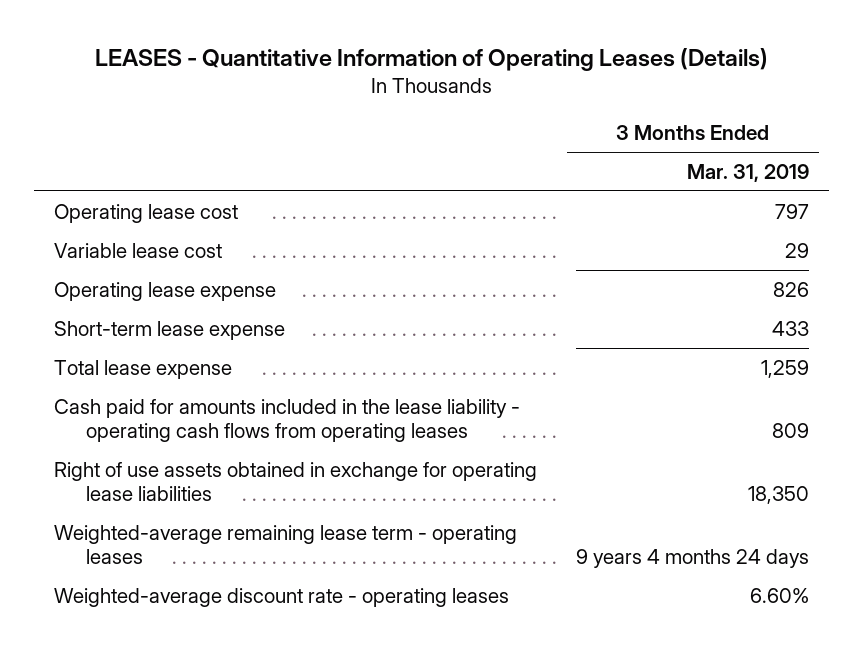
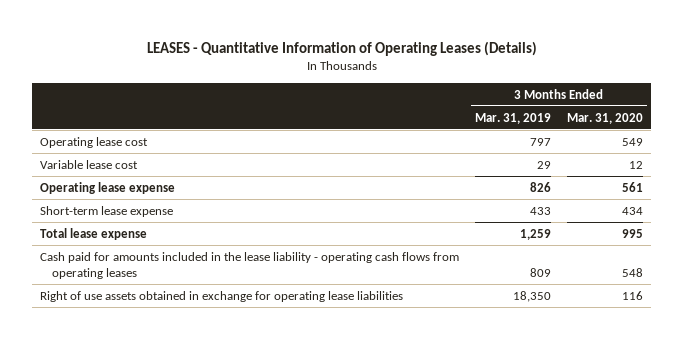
- | 3 Months Ended Mar. 31, 2019
+ | 3 Months Ended Mar. 31, 2019 | 3 Months Ended Mar. 31, 2020
- Weighted-average remaining lease term - operating leases | 9 years 4 months 24 days
- Weighted-average discount rate - operating leases | 6.60%

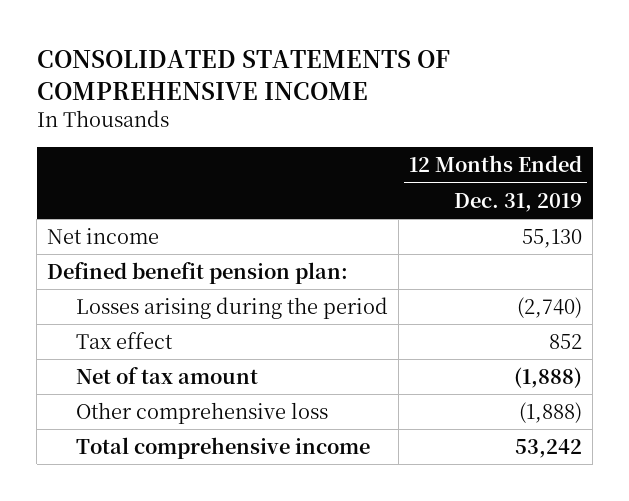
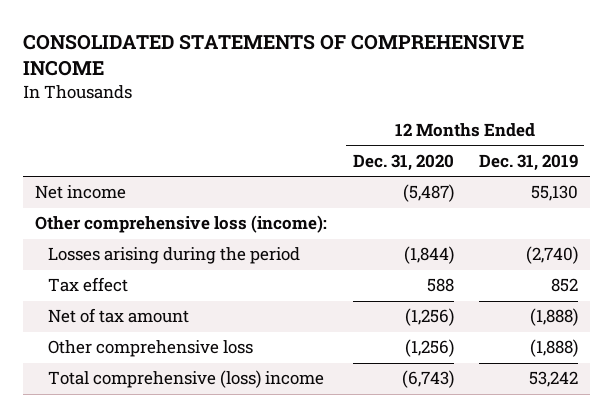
- | 12 Months Ended Dec. 31, 2019
+ | 12 Months Ended Dec. 31, 2020 | 12 Months Ended Dec. 31, 2019
- Defined benefit pension plan:
+ Other comprehensive loss (income):
- Total comprehensive income | 53,242
+ Total comprehensive (loss) income | (6,743) | 53,242

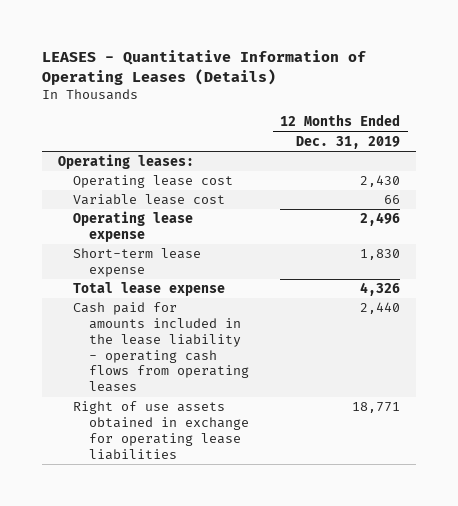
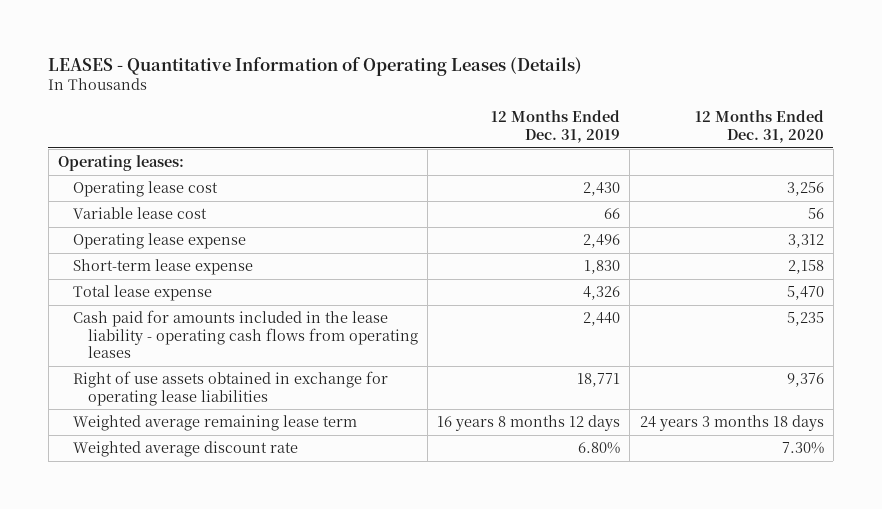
- | 12 Months Ended Dec. 31, 2019
+ | 12 Months Ended Dec. 31, 2019 | 12 Months Ended Dec. 31, 2020
+ Weighted average remaining lease term | 16 years 8 months 12 days | 24 years 3 months 18 days
+ Weighted average discount rate | 6.80% | 7.30%

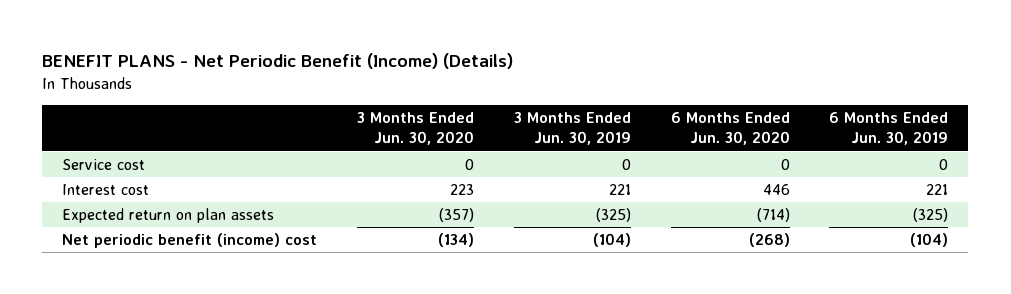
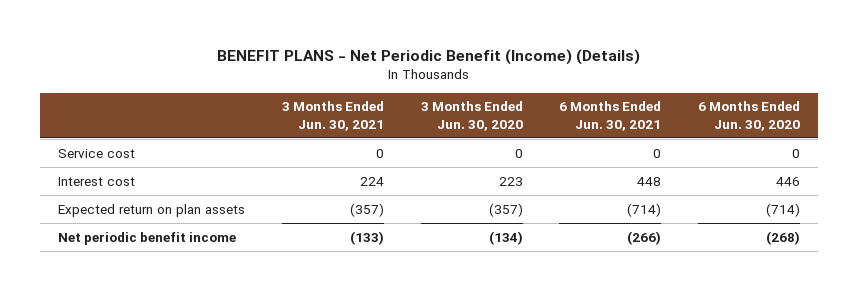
- | 3 Months Ended Jun. 30, 2020 | 3 Months Ended Jun. 30, 2019 | 6 Months Ended Jun. 30, 2020 | 6 Months Ended Jun. 30, 2019
+ | 3 Months Ended Jun. 30, 2021 | 3 Months Ended Jun. 30, 2020 | 6 Months Ended Jun. 30, 2021 | 6 Months Ended Jun. 30, 2020
- Net periodic benefit (income) cost | (134) | (104) | (268) | (104)
+ Net periodic benefit income | (133) | (134) | (266) | (268)

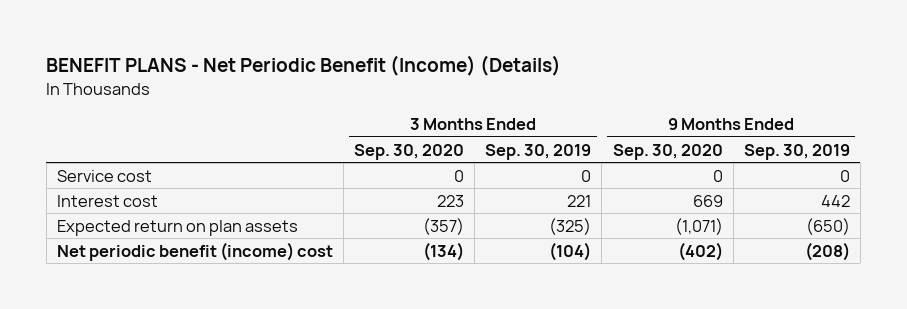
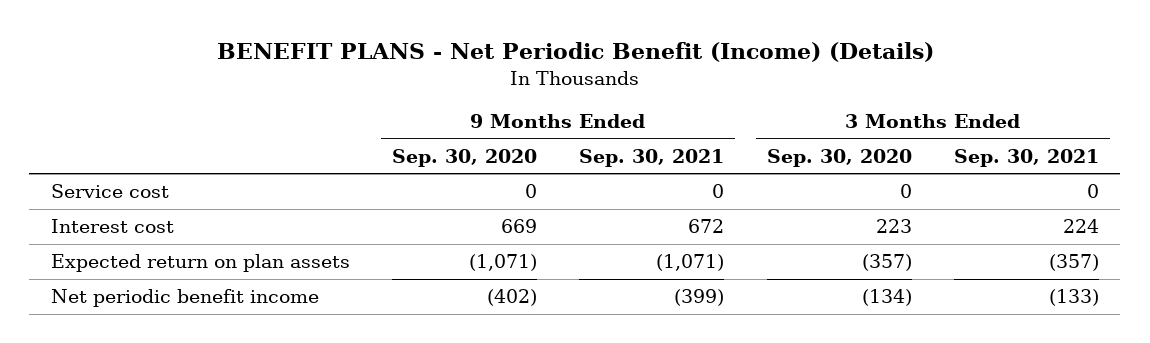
- | 3 Months Ended Sep. 30, 2020 | 3 Months Ended Sep. 30, 2019 | 9 Months Ended Sep. 30, 2020 | 9 Months Ended Sep. 30, 2019
+ | 9 Months Ended Sep. 30, 2020 | 9 Months Ended Sep. 30, 2021 | 3 Months Ended Sep. 30, 2020 | 3 Months Ended Sep. 30, 2021
- Net periodic benefit (income) cost | (134) | (104) | (402) | (208)
+ Net periodic benefit income | (402) | (399) | (134) | (133)

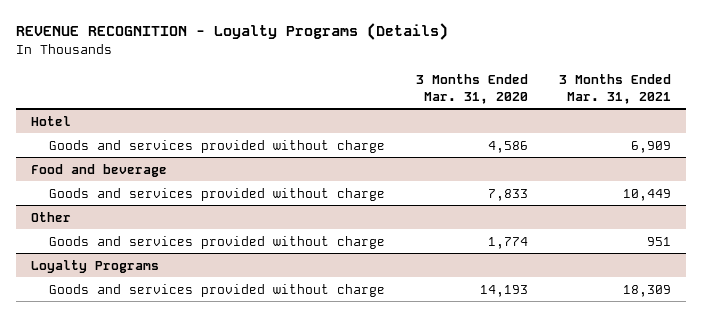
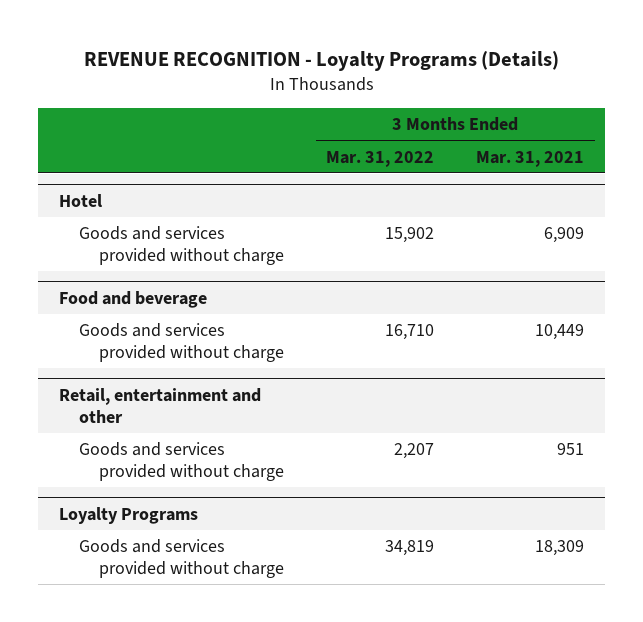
- | 3 Months Ended Mar. 31, 2020 | 3 Months Ended Mar. 31, 2021
+ | 3 Months Ended Mar. 31, 2022 | 3 Months Ended Mar. 31, 2021
- Other
+ Retail, entertainment and other

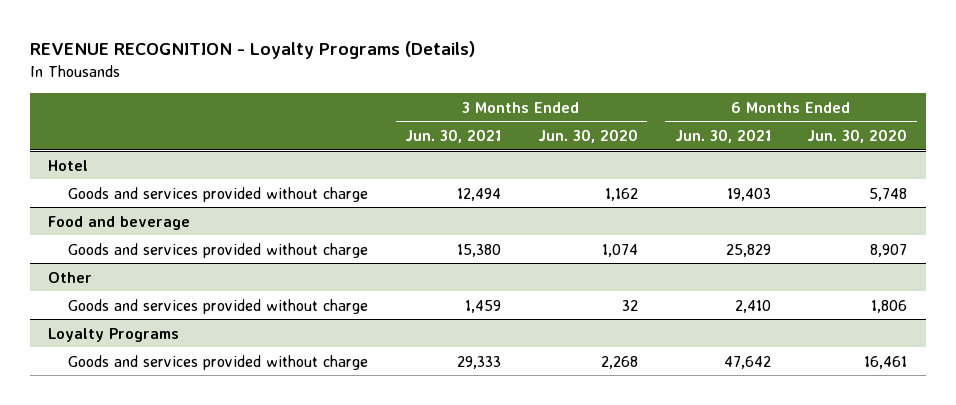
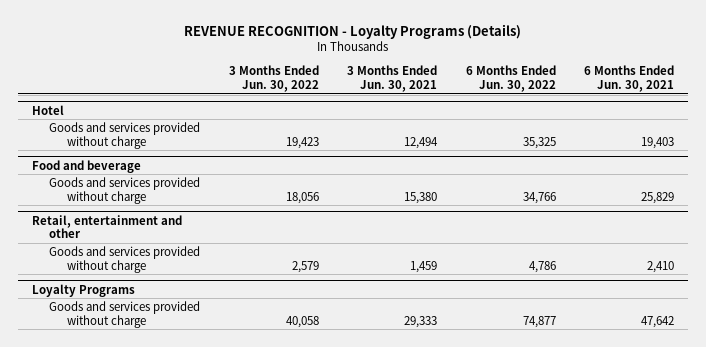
- | 3 Months Ended Jun. 30, 2021 | 3 Months Ended Jun. 30, 2020 | 6 Months Ended Jun. 30, 2021 | 6 Months Ended Jun. 30, 2020
+ | 3 Months Ended Jun. 30, 2022 | 3 Months Ended Jun. 30, 2021 | 6 Months Ended Jun. 30, 2022 | 6 Months Ended Jun. 30, 2021
- Other
+ Retail, entertainment and other

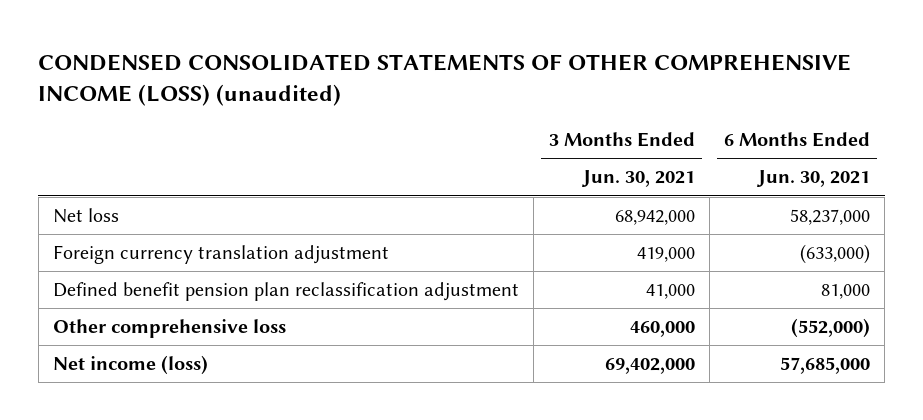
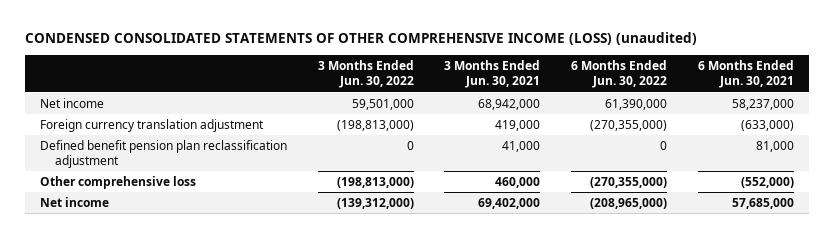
- | 3 Months Ended Jun. 30, 2021 | 6 Months Ended Jun. 30, 2021
+ | 3 Months Ended Jun. 30, 2022 | 3 Months Ended Jun. 30, 2021 | 6 Months Ended Jun. 30, 2022 | 6 Months Ended Jun. 30, 2021
- Net loss | 68,942,000 | 58,237,000
+ Net income | 59,501,000 | 68,942,000 | 61,390,000 | 58,237,000
- Net income (loss) | 69,402,000 | 57,685,000
+ Net income | (139,312,000) | 69,402,000 | (208,965,000) | 57,685,000

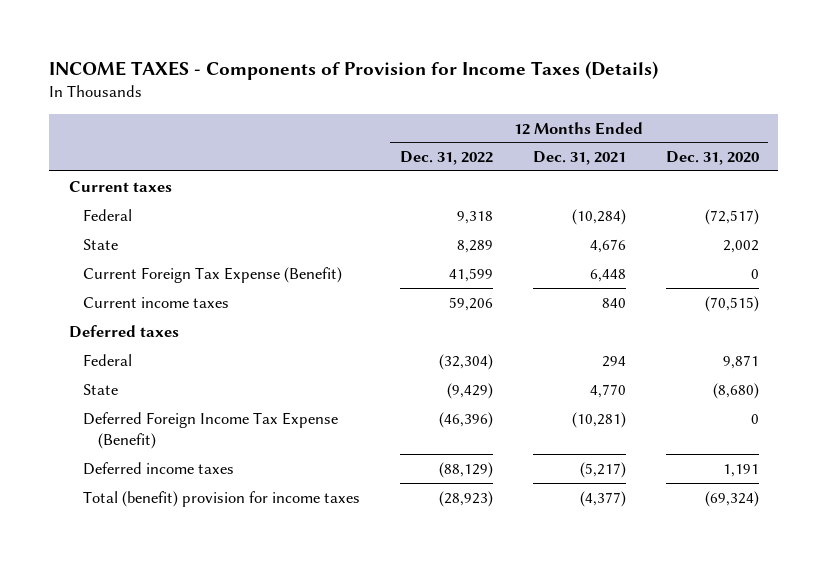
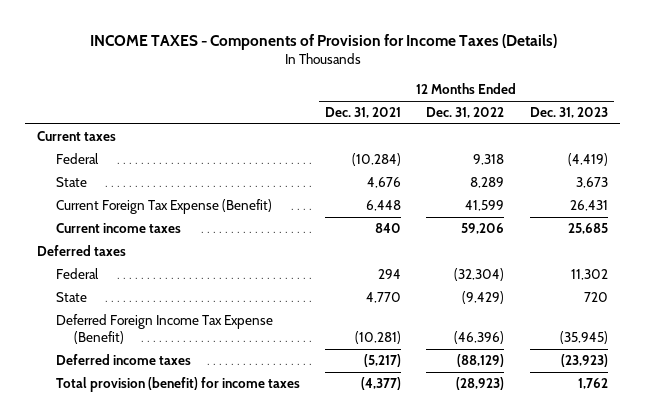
- | 12 Months Ended Dec. 31, 2022 | 12 Months Ended Dec. 31, 2021 | 12 Months Ended Dec. 31, 2020
+ | 12 Months Ended Dec. 31, 2021 | 12 Months Ended Dec. 31, 2022 | 12 Months Ended Dec. 31, 2023
- Total (benefit) provision for income taxes | (28,923) | (4,377) | (69,324)
+ Total provision (benefit) for income taxes | (4,377) | (28,923) | 1,762

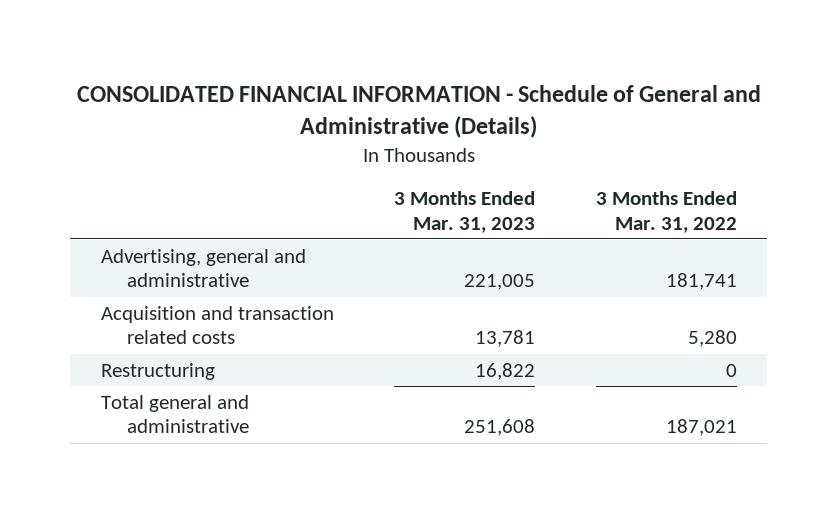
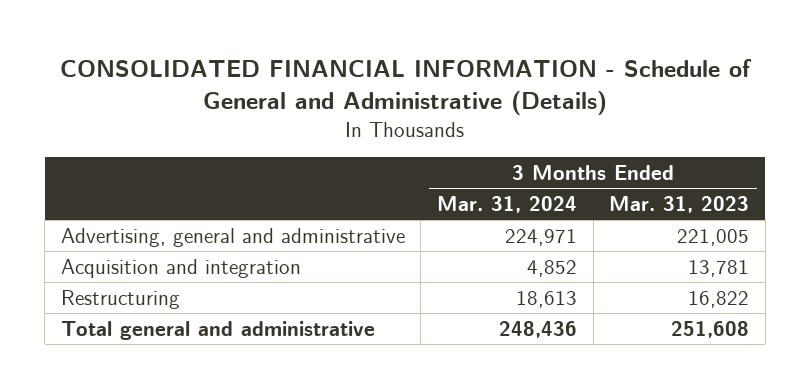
- | 3 Months Ended Mar. 31, 2023 | 3 Months Ended Mar. 31, 2022
+ | 3 Months Ended Mar. 31, 2024 | 3 Months Ended Mar. 31, 2023
- Acquisition and transaction related costs | 13,781 | 5,280
+ Acquisition and integration | 4,852 | 13,781

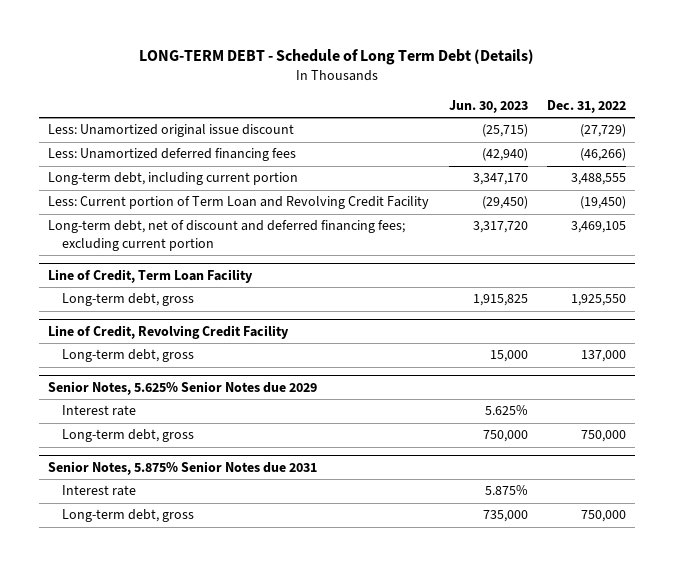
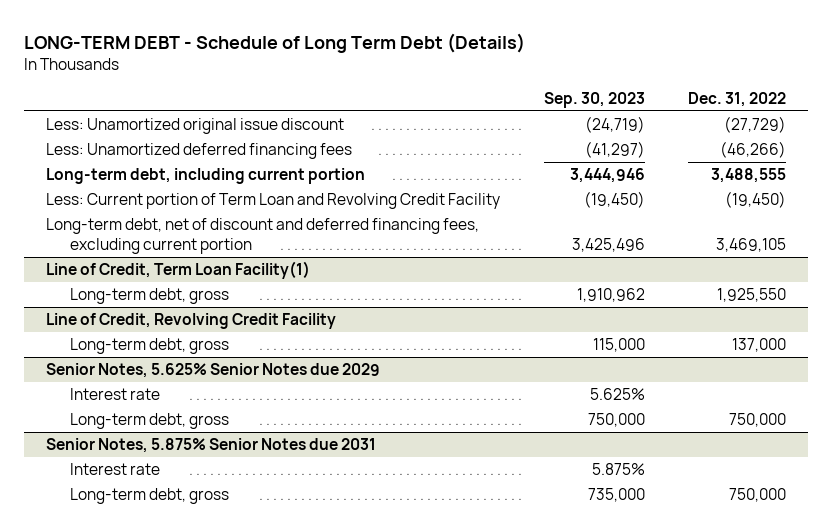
- | Jun. 30, 2023 | Dec. 31, 2022
+ | Sep. 30, 2023 | Dec. 31, 2022
- Long-term debt, net of discount and deferred financing fees; excluding current portion | 3,317,720 | 3,469,105
- Line of Credit, Term Loan Facility
+ Long-term debt, net of discount and deferred financing fees, excluding current portion | 3,425,496 | 3,469,105
+ Line of Credit, Term Loan Facility(1)

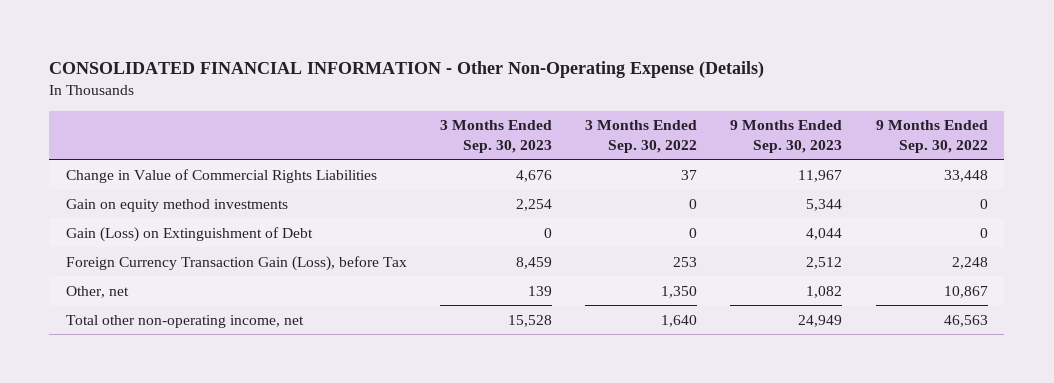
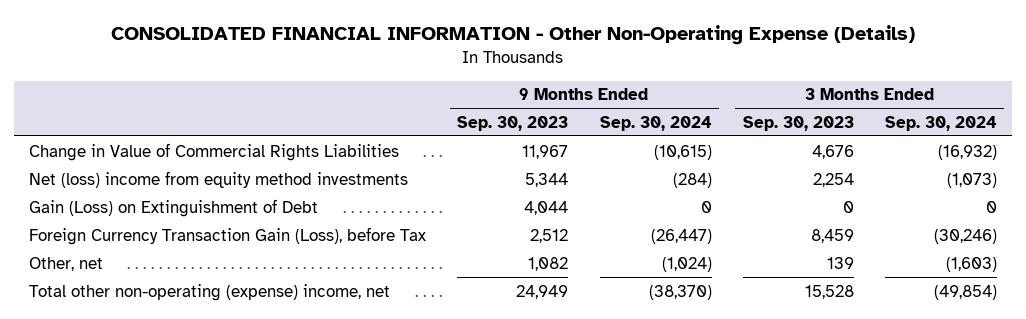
- | 3 Months Ended Sep. 30, 2023 | 3 Months Ended Sep. 30, 2022 | 9 Months Ended Sep. 30, 2023 | 9 Months Ended Sep. 30, 2022
+ | 9 Months Ended Sep. 30, 2023 | 9 Months Ended Sep. 30, 2024 | 3 Months Ended Sep. 30, 2023 | 3 Months Ended Sep. 30, 2024
- Gain on equity method investments | 2,254 | 0 | 5,344 | 0
+ Net (loss) income from equity method investments | 5,344 | (284) | 2,254 | (1,073)
- Total other non-operating income, net | 15,528 | 1,640 | 24,949 | 46,563
+ Total other non-operating (expense) income, net | 24,949 | (38,370) | 15,528 | (49,854)

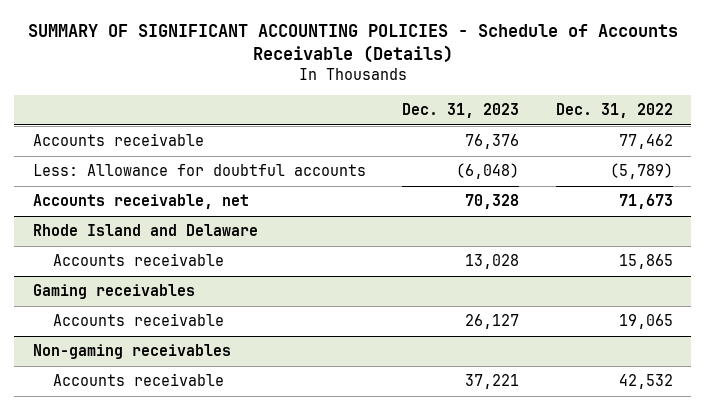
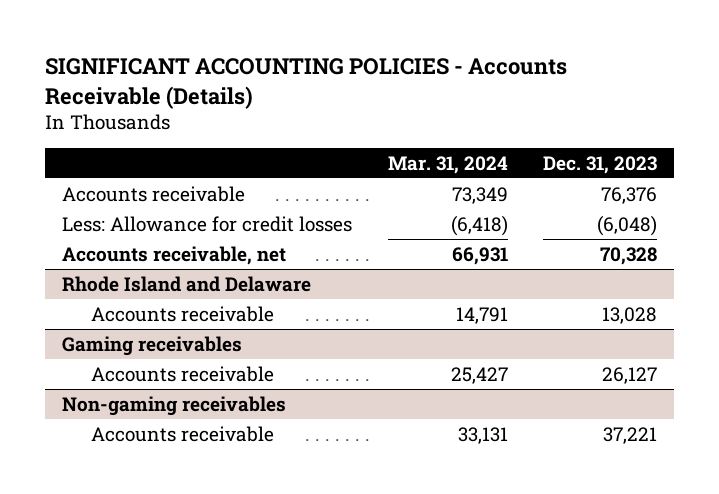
- SUMMARY OF SIGNIFICANT ACCOUNTING POLICIES - Schedule of Accounts Receivable (Details)
+ SIGNIFICANT ACCOUNTING POLICIES - Accounts Receivable (Details)
- | Dec. 31, 2023 | Dec. 31, 2022
+ | Mar. 31, 2024 | Dec. 31, 2023
- Less: Allowance for doubtful accounts | (6,048) | (5,789)
+ Less: Allowance for credit losses | (6,418) | (6,048)

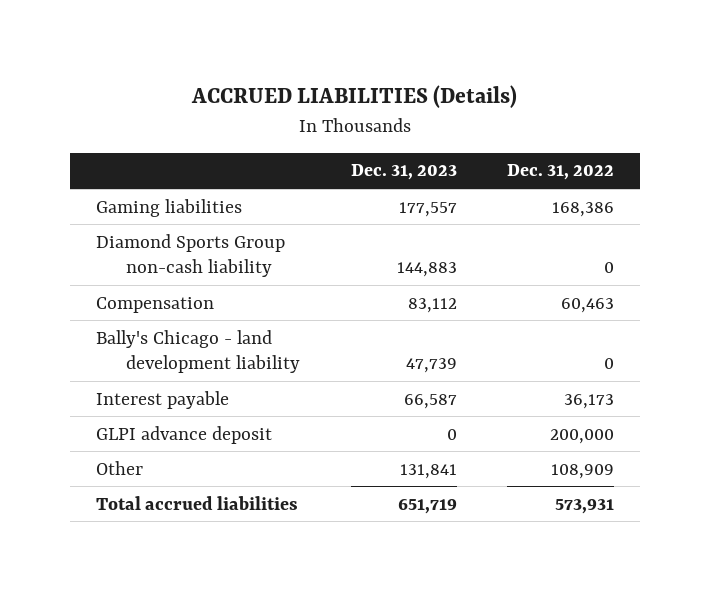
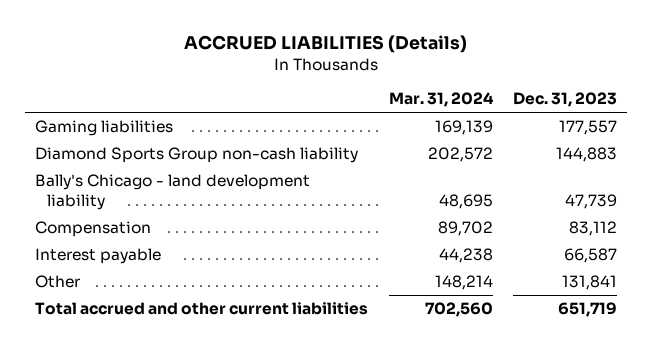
- | Dec. 31, 2023 | Dec. 31, 2022
+ | Mar. 31, 2024 | Dec. 31, 2023
moved down: Compensation | 89,702 | 83,112
- GLPI advance deposit | 0 | 200,000
- Total accrued liabilities | 651,719 | 573,931
+ Total accrued and other current liabilities | 702,560 | 651,719

